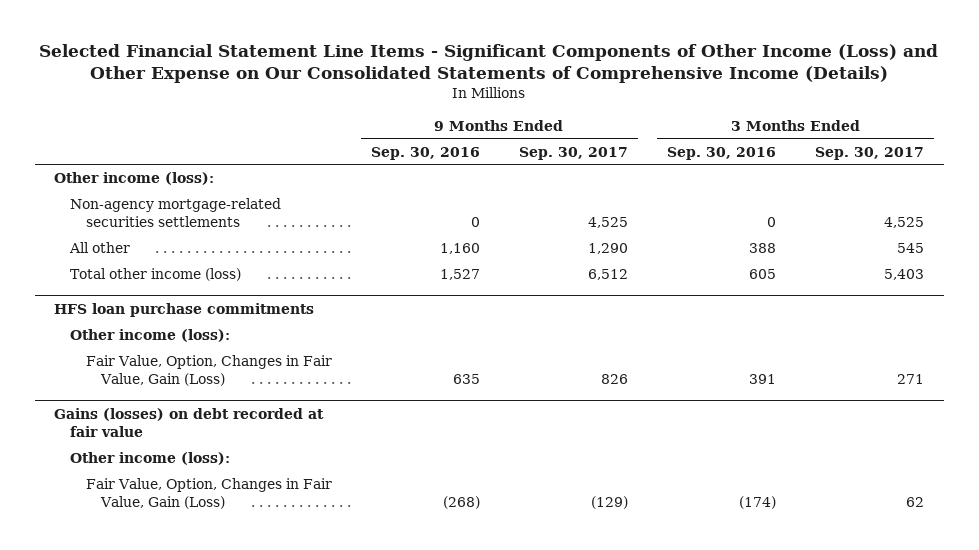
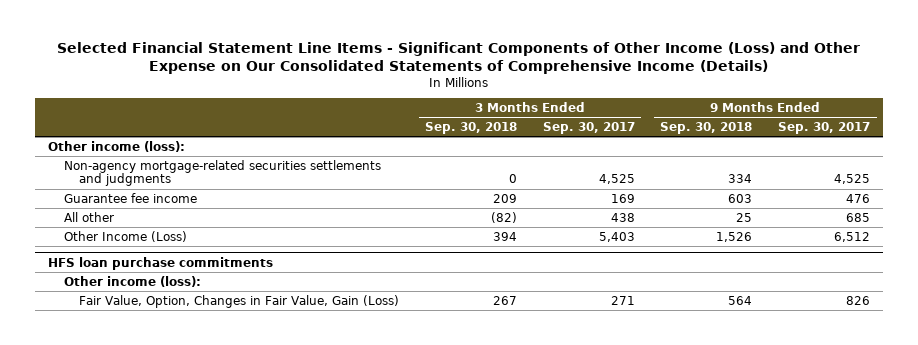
- | 9 Months Ended Sep. 30, 2016 | 9 Months Ended Sep. 30, 2017 | 3 Months Ended Sep. 30, 2016 | 3 Months Ended Sep. 30, 2017
+ | 3 Months Ended Sep. 30, 2018 | 3 Months Ended Sep. 30, 2017 | 9 Months Ended Sep. 30, 2018 | 9 Months Ended Sep. 30, 2017
- Non-agency mortgage-related securities settlements | 0 | 4,525 | 0 | 4,525
- All other | 1,160 | 1,290 | 388 | 545
- Total other income (loss) | 1,527 | 6,512 | 605 | 5,403
+ Non-agency mortgage-related securities settlements and judgments | 0 | 4,525 | 334 | 4,525
+ Guarantee fee income | 209 | 169 | 603 | 476
+ All other | (82) | 438 | 25 | 685
+ Other Income (Loss) | 394 | 5,403 | 1,526 | 6,512
- Gains (losses) on debt recorded at fair value
- Other income (loss):
- Fair Value, Option, Changes in Fair Value, Gain (Loss) | (268) | (129) | (174) | 62

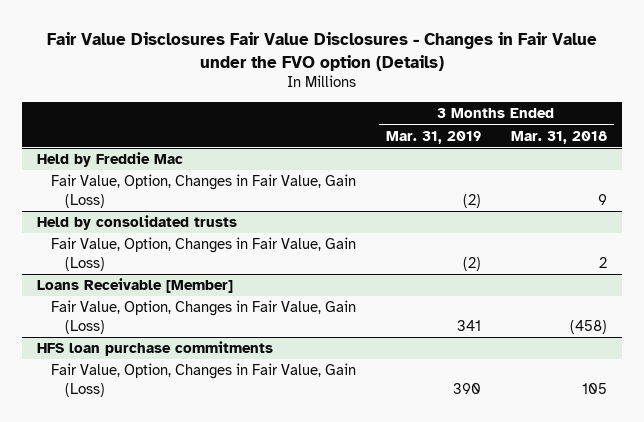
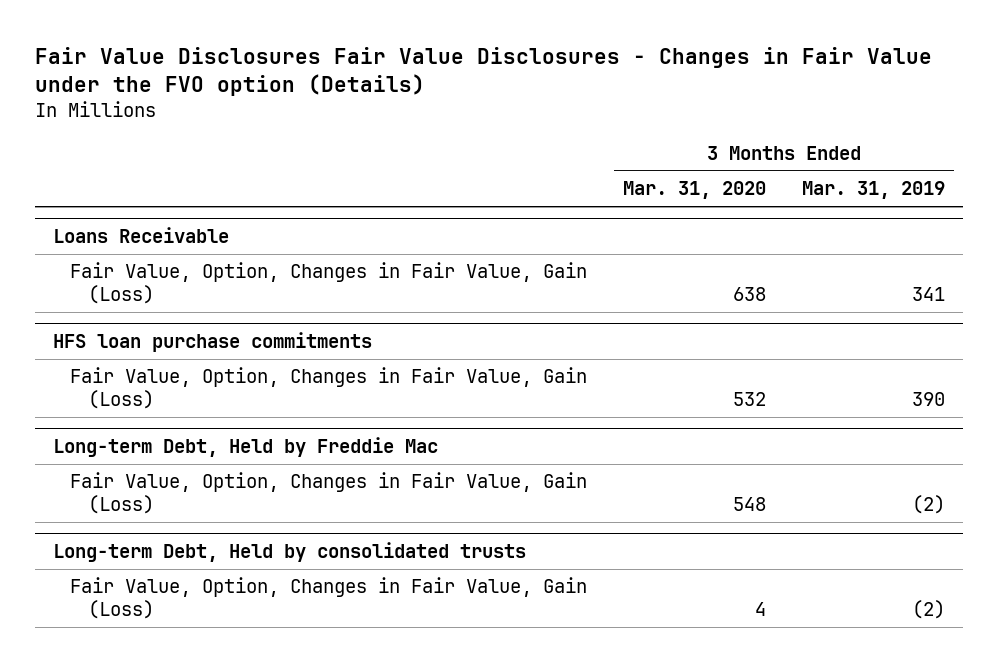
- | 3 Months Ended Mar. 31, 2019 | 3 Months Ended Mar. 31, 2018
+ | 3 Months Ended Mar. 31, 2020 | 3 Months Ended Mar. 31, 2019
- Held by Freddie Mac
- Fair Value, Option, Changes in Fair Value, Gain (Loss) | (2) | 9
- Held by consolidated trusts
- Fair Value, Option, Changes in Fair Value, Gain (Loss) | (2) | 2
- Loans Receivable [Member]
+ Loans Receivable
+ Long-term Debt, Held by Freddie Mac
+ Fair Value, Option, Changes in Fair Value, Gain (Loss) | 548 | (2)
+ Long-term Debt, Held by consolidated trusts
+ Fair Value, Option, Changes in Fair Value, Gain (Loss) | 4 | (2)

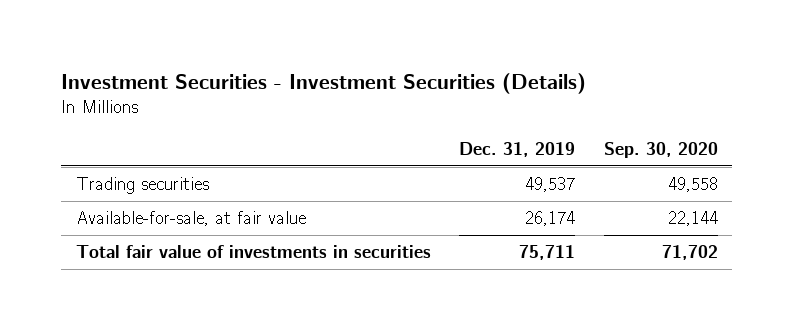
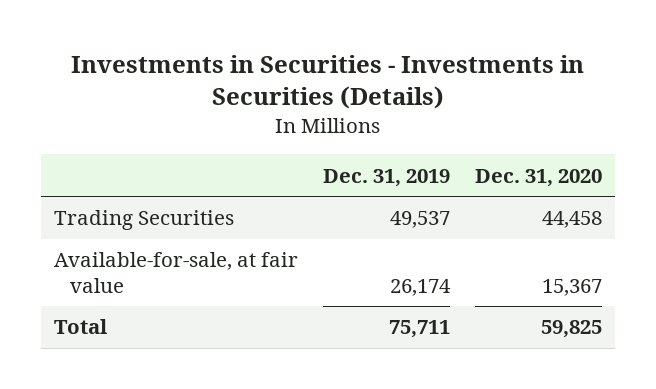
- Investment Securities - Investment Securities (Details)
+ Investments in Securities - Investments in Securities (Details)
- | Dec. 31, 2019 | Sep. 30, 2020
+ | Dec. 31, 2019 | Dec. 31, 2020
- Trading securities | 49,537 | 49,558
+ Trading Securities | 49,537 | 44,458
- Total fair value of investments in securities | 75,711 | 71,702
+ Total | 75,711 | 59,825

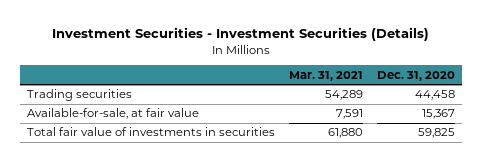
- Investments in Securities - Investments in Securities (Details)
+ Investment Securities - Investment Securities (Details)
- | Dec. 31, 2019 | Dec. 31, 2020
+ | Mar. 31, 2021 | Dec. 31, 2020
- Trading Securities | 49,537 | 44,458
+ Trading securities | 54,289 | 44,458
- Total | 75,711 | 59,825
+ Total fair value of investments in securities | 61,880 | 59,825

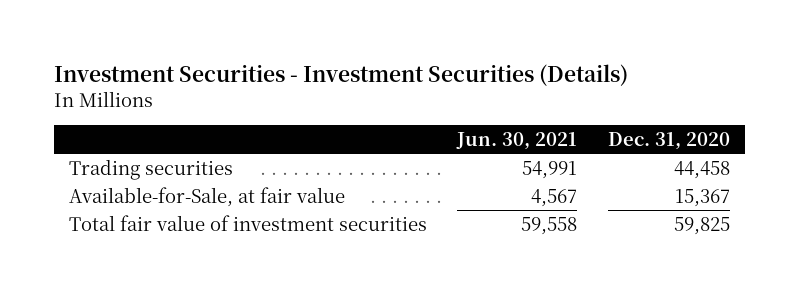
- | Mar. 31, 2021 | Dec. 31, 2020
+ | Jun. 30, 2021 | Dec. 31, 2020
- Available-for-sale, at fair value | 7,591 | 15,367
- Total fair value of investments in securities | 61,880 | 59,825
+ Available-for-Sale, at fair value | 4,567 | 15,367
+ Total fair value of investment securities | 59,558 | 59,825

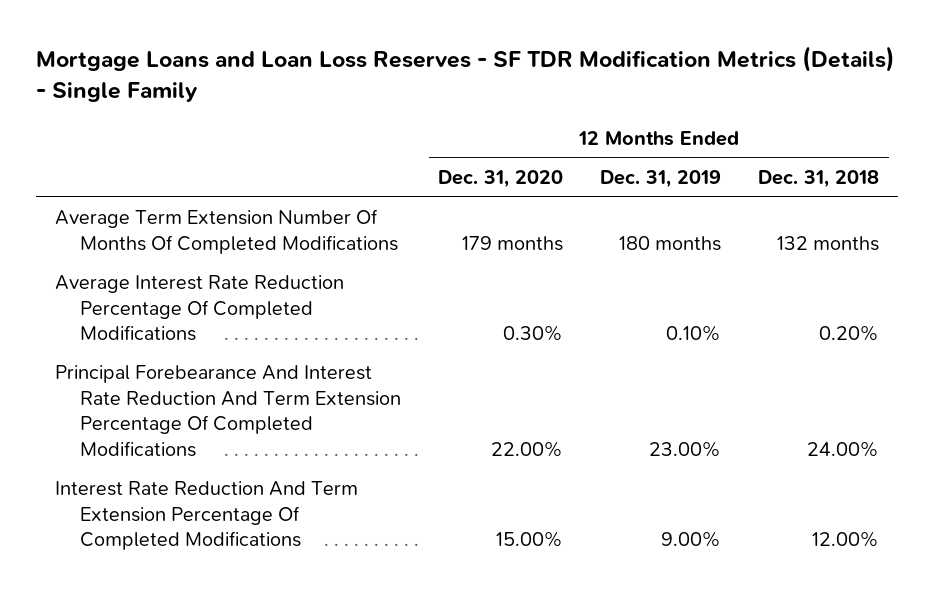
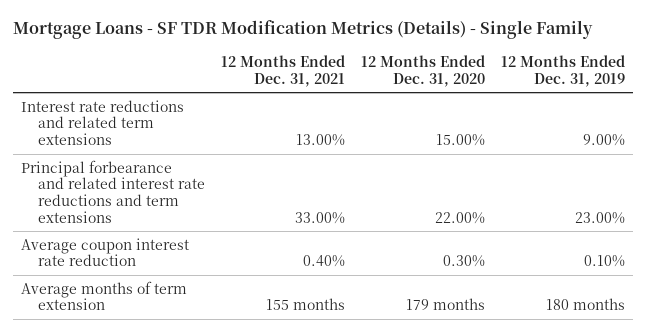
- Mortgage Loans and Loan Loss Reserves - SF TDR Modification Metrics (Details) - Single Family
+ Mortgage Loans - SF TDR Modification Metrics (Details) - Single Family
- | 12 Months Ended Dec. 31, 2020 | 12 Months Ended Dec. 31, 2019 | 12 Months Ended Dec. 31, 2018
+ | 12 Months Ended Dec. 31, 2021 | 12 Months Ended Dec. 31, 2020 | 12 Months Ended Dec. 31, 2019
- Average Term Extension Number Of Months Of Completed Modifications | 179 months | 180 months | 132 months
- Average Interest Rate Reduction Percentage Of Completed Modifications | 0.30% | 0.10% | 0.20%
- Principal Forebearance And Interest Rate Reduction And Term Extension Percentage Of Completed Modifications | 22.00% | 23.00% | 24.00%
- Interest Rate Reduction And Term Extension Percentage Of Completed Modifications | 15.00% | 9.00% | 12.00%
+ Interest rate reductions and related term extensions | 13.00% | 15.00% | 9.00%
+ Principal forbearance and related interest rate reductions and term extensions | 33.00% | 22.00% | 23.00%
+ Average coupon interest rate reduction | 0.40% | 0.30% | 0.10%
+ Average months of term extension | 155 months | 179 months | 180 months

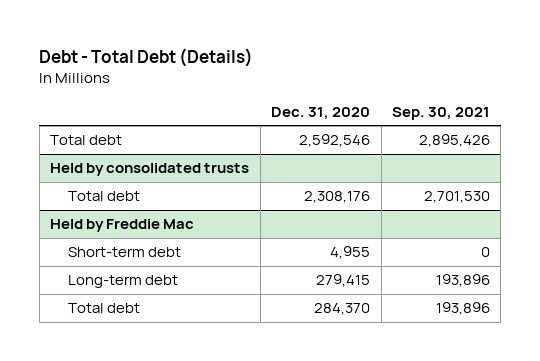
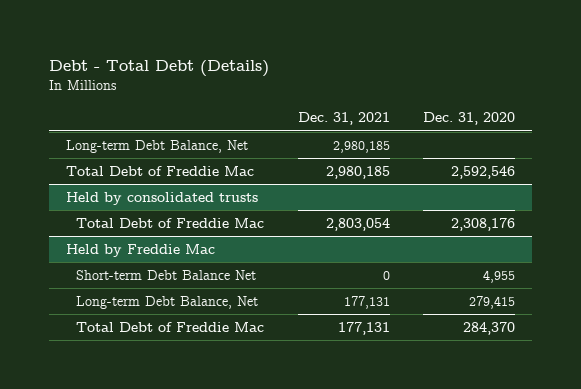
- | Dec. 31, 2020 | Sep. 30, 2021
+ | Dec. 31, 2021 | Dec. 31, 2020
- Total debt | 2,592,546 | 2,895,426
+ Long-term Debt Balance, Net | 2,980,185 |
+ Total Debt of Freddie Mac | 2,980,185 | 2,592,546
@ Held by consolidated trusts
- Total debt | 2,308,176 | 2,701,530
+ Total Debt of Freddie Mac | 2,803,054 | 2,308,176
@ Held by Freddie Mac
- Short-term debt | 4,955 | 0
- Long-term debt | 279,415 | 193,896
- Total debt | 284,370 | 193,896
+ Short-term Debt Balance Net | 0 | 4,955
+ Long-term Debt Balance, Net | 177,131 | 279,415
+ Total Debt of Freddie Mac | 177,131 | 284,370

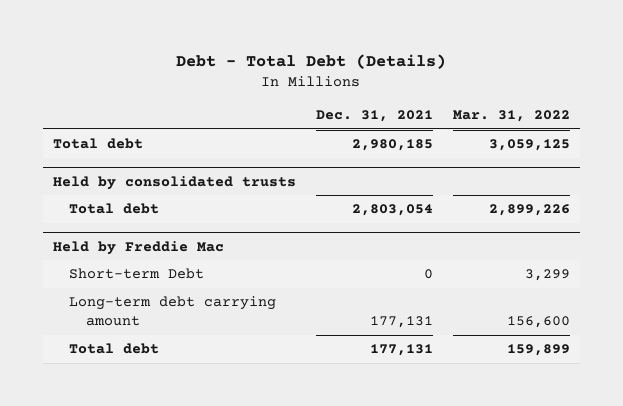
- | Dec. 31, 2021 | Dec. 31, 2020
+ | Dec. 31, 2021 | Mar. 31, 2022
- Long-term Debt Balance, Net | 2,980,185 |
- Total Debt of Freddie Mac | 2,980,185 | 2,592,546
+ Total debt | 2,980,185 | 3,059,125
@ Held by consolidated trusts
- Total Debt of Freddie Mac | 2,803,054 | 2,308,176
+ Total debt | 2,803,054 | 2,899,226
@ Held by Freddie Mac
- Short-term Debt Balance Net | 0 | 4,955
- Long-term Debt Balance, Net | 177,131 | 279,415
- Total Debt of Freddie Mac | 177,131 | 284,370
+ Short-term Debt | 0 | 3,299
+ Long-term debt carrying amount | 177,131 | 156,600
+ Total debt | 177,131 | 159,899

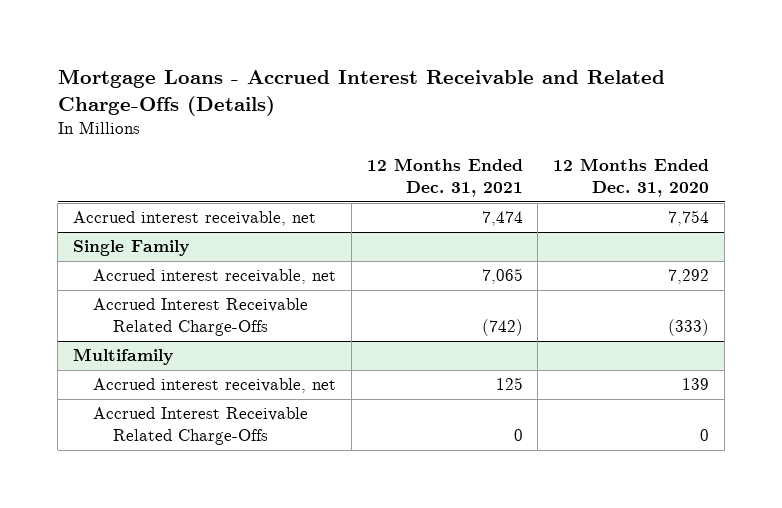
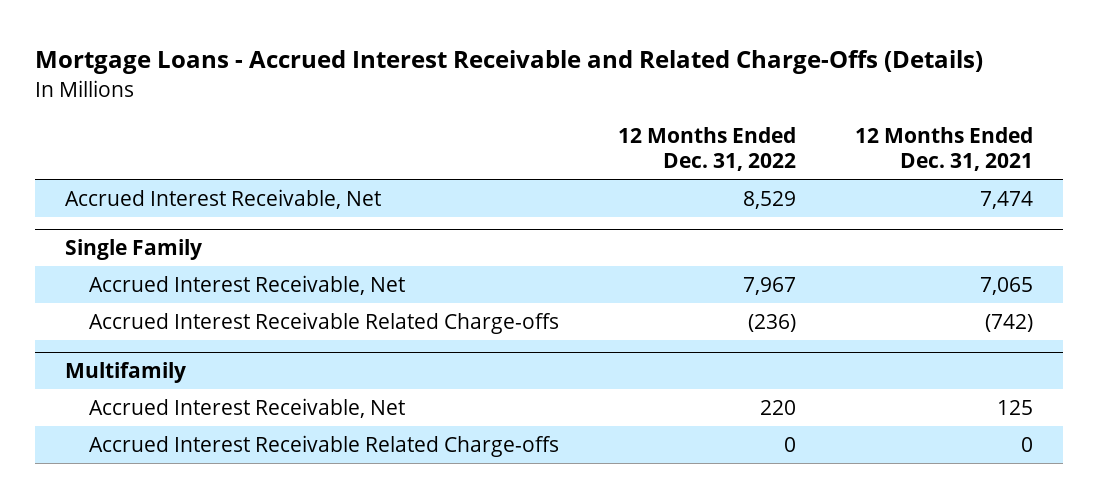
- | 12 Months Ended Dec. 31, 2021 | 12 Months Ended Dec. 31, 2020
+ | 12 Months Ended Dec. 31, 2022 | 12 Months Ended Dec. 31, 2021
- Accrued interest receivable, net | 7,474 | 7,754
+ Accrued Interest Receivable, Net | 8,529 | 7,474
@ Single Family
- Accrued interest receivable, net | 7,065 | 7,292
- Accrued Interest Receivable Related Charge-Offs | (742) | (333)
+ Accrued Interest Receivable, Net | 7,967 | 7,065
+ Accrued Interest Receivable Related Charge-offs | (236) | (742)
@ Multifamily
- Accrued interest receivable, net | 125 | 139
- Accrued Interest Receivable Related Charge-Offs | 0 | 0
+ Accrued Interest Receivable, Net | 220 | 125
+ Accrued Interest Receivable Related Charge-offs | 0 | 0

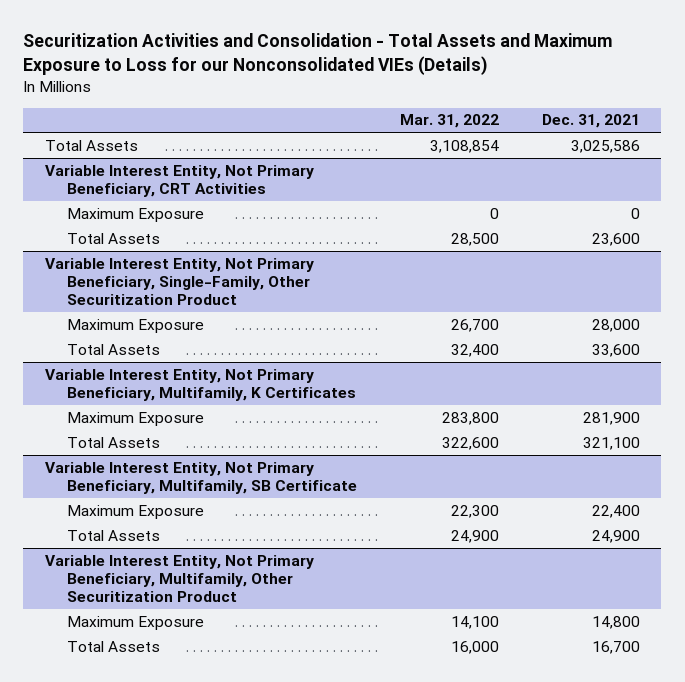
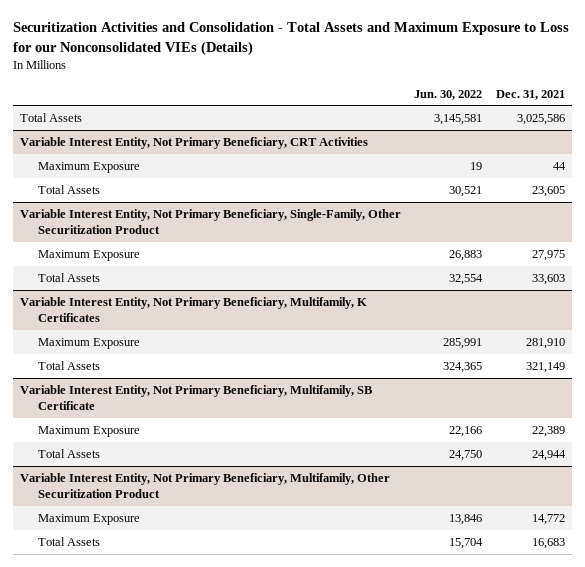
- | Mar. 31, 2022 | Dec. 31, 2021
+ | Jun. 30, 2022 | Dec. 31, 2021
@ Variable Interest Entity, Not Primary Beneficiary, CRT Activities
- Maximum Exposure | 0 | 0
- Total Assets | 28,500 | 23,600
+ Maximum Exposure | 19 | 44
+ Total Assets | 30,521 | 23,605
@ Variable Interest Entity, Not Primary Beneficiary, Single-Family, Other Securitization Product
- Maximum Exposure | 26,700 | 28,000
- Total Assets | 32,400 | 33,600
+ Maximum Exposure | 26,883 | 27,975
+ Total Assets | 32,554 | 33,603
@ Variable Interest Entity, Not Primary Beneficiary, Multifamily, K Certificates
- Maximum Exposure | 283,800 | 281,900
- Total Assets | 322,600 | 321,100
+ Maximum Exposure | 285,991 | 281,910
+ Total Assets | 324,365 | 321,149
@ Variable Interest Entity, Not Primary Beneficiary, Multifamily, SB Certificate
- Maximum Exposure | 22,300 | 22,400
- Total Assets | 24,900 | 24,900
+ Maximum Exposure | 22,166 | 22,389
+ Total Assets | 24,750 | 24,944
@ Variable Interest Entity, Not Primary Beneficiary, Multifamily, Other Securitization Product
- Maximum Exposure | 14,100 | 14,800
- Total Assets | 16,000 | 16,700
+ Maximum Exposure | 13,846 | 14,772
+ Total Assets | 15,704 | 16,683

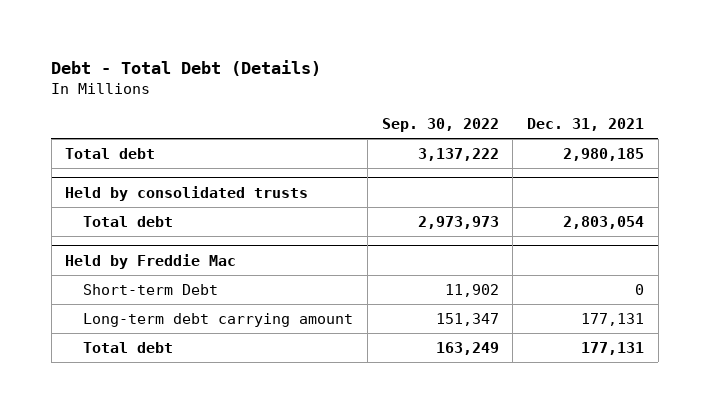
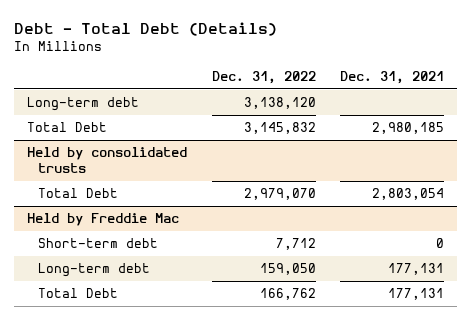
- | Sep. 30, 2022 | Dec. 31, 2021
+ | Dec. 31, 2022 | Dec. 31, 2021
- Total debt | 3,137,222 | 2,980,185
+ Long-term debt | 3,138,120 |
+ Total Debt | 3,145,832 | 2,980,185
@ Held by consolidated trusts
- Total debt | 2,973,973 | 2,803,054
+ Total Debt | 2,979,070 | 2,803,054
@ Held by Freddie Mac
- Short-term Debt | 11,902 | 0
- Long-term debt carrying amount | 151,347 | 177,131
- Total debt | 163,249 | 177,131
+ Short-term debt | 7,712 | 0
+ Long-term debt | 159,050 | 177,131
+ Total Debt | 166,762 | 177,131

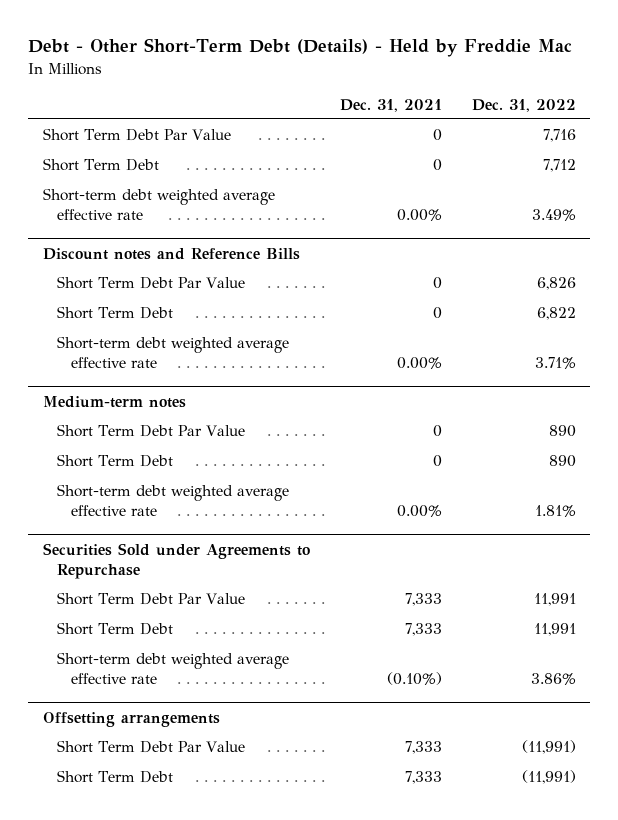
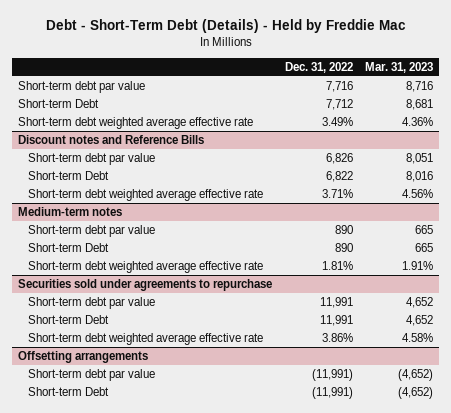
- Debt - Other Short-Term Debt (Details) - Held by Freddie Mac
+ Debt - Short-Term Debt (Details) - Held by Freddie Mac
- | Dec. 31, 2021 | Dec. 31, 2022
+ | Dec. 31, 2022 | Mar. 31, 2023
- Short Term Debt Par Value | 0 | 7,716
- Short Term Debt | 0 | 7,712
+ Short-term debt par value | 7,716 | 8,716
+ Short-term Debt | 7,712 | 8,681
@ Discount notes and Reference Bills
- Short Term Debt Par Value | 0 | 6,826
- Short Term Debt | 0 | 6,822
+ Short-term debt par value | 6,826 | 8,051
+ Short-term Debt | 6,822 | 8,016
@ Medium-term notes
- Short Term Debt Par Value | 0 | 890
- Short Term Debt | 0 | 890
+ Short-term debt par value | 890 | 665
+ Short-term Debt | 890 | 665
- Securities Sold under Agreements to Repurchase
- Short Term Debt Par Value | 7,333 | 11,991
- Short Term Debt | 7,333 | 11,991
+ Securities sold under agreements to repurchase
+ Short-term debt par value | 11,991 | 4,652
+ Short-term Debt | 11,991 | 4,652
@ Offsetting arrangements
- Short Term Debt Par Value | 7,333 | (11,991)
- Short Term Debt | 7,333 | (11,991)
+ Short-term debt par value | (11,991) | (4,652)
+ Short-term Debt | (11,991) | (4,652)

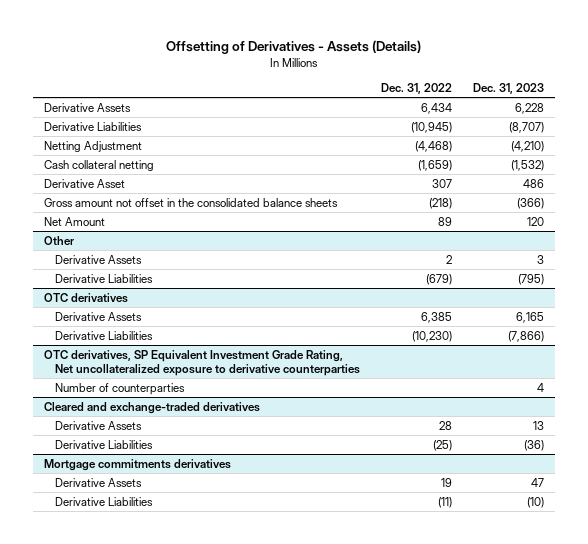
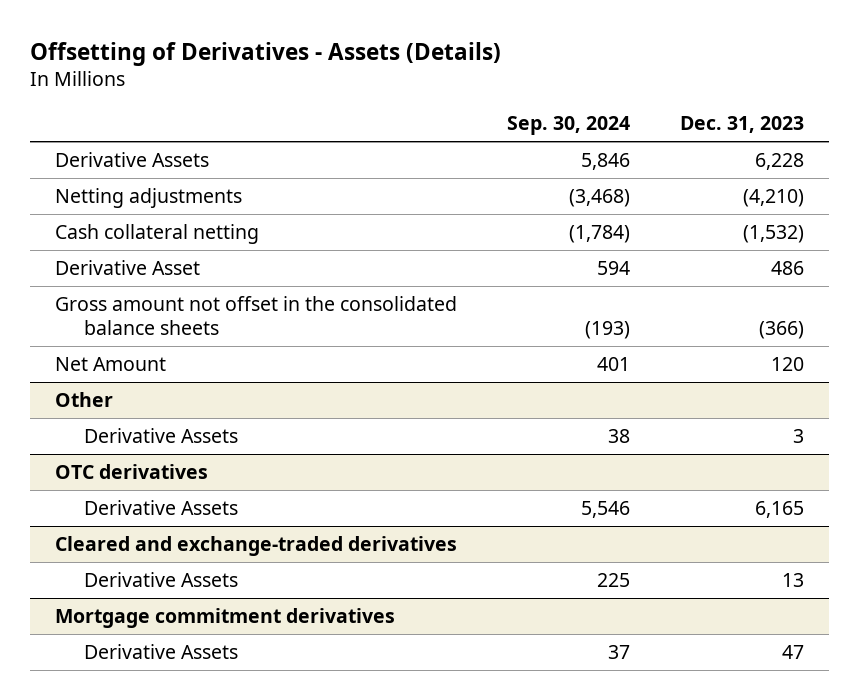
- | Dec. 31, 2022 | Dec. 31, 2023
+ | Sep. 30, 2024 | Dec. 31, 2023
- Derivative Liabilities | (10,945) | (8,707)
- Netting Adjustment | (4,468) | (4,210)
+ Netting adjustments | (3,468) | (4,210)
@ Other
- Derivative Liabilities | (679) | (795)
@ OTC derivatives
- Derivative Liabilities | (10,230) | (7,866)
- OTC derivatives, SP Equivalent Investment Grade Rating, Net uncollateralized exposure to derivative counterparties
- Number of counterparties | | 4
@ Cleared and exchange-traded derivatives
- Derivative Liabilities | (25) | (36)
- Mortgage commitments derivatives
+ Mortgage commitment derivatives
- Derivative Liabilities | (11) | (10)

